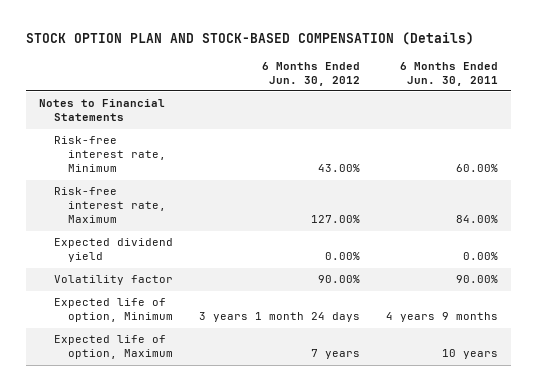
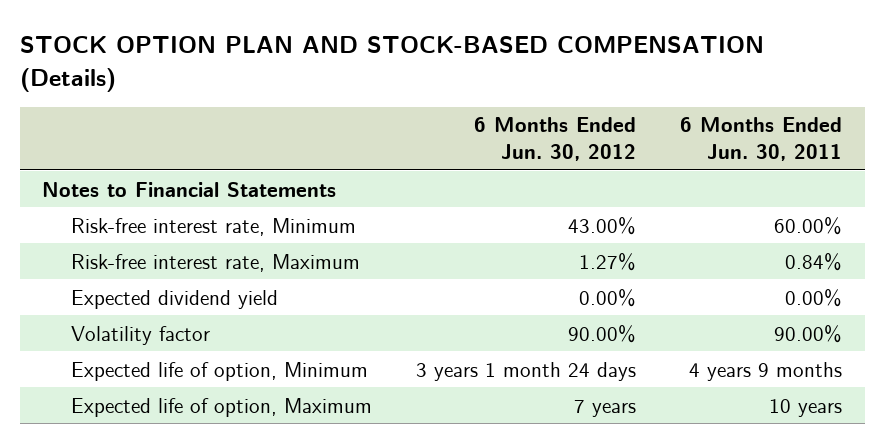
- Risk-free interest rate, Maximum | 127.00% | 84.00%
+ Risk-free interest rate, Maximum | 1.27% | 0.84%

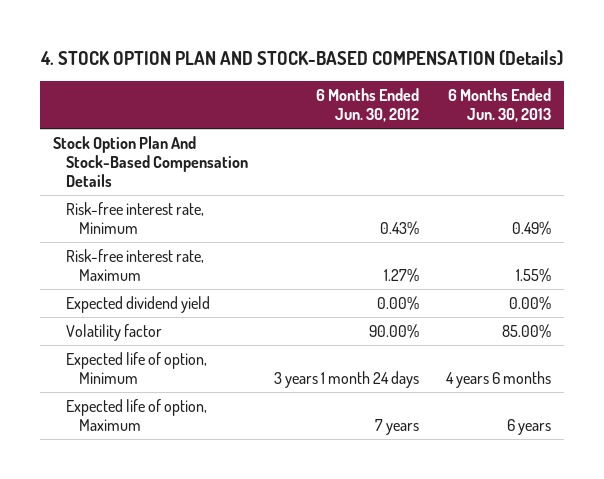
- STOCK OPTION PLAN AND STOCK-BASED COMPENSATION (Details)
+ 4. STOCK OPTION PLAN AND STOCK-BASED COMPENSATION (Details)
- | 6 Months Ended Jun. 30, 2012 | 6 Months Ended Jun. 30, 2011
+ | 6 Months Ended Jun. 30, 2012 | 6 Months Ended Jun. 30, 2013
- Notes to Financial Statements
- Risk-free interest rate, Minimum | 43.00% | 60.00%
+ Stock Option Plan And Stock-Based Compensation Details
+ Risk-free interest rate, Minimum | 0.43% | 0.49%

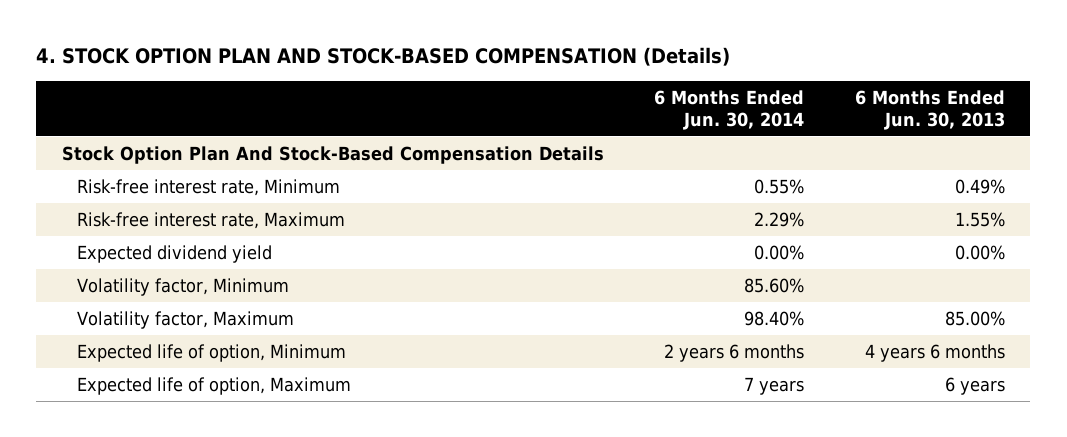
- | 6 Months Ended Jun. 30, 2012 | 6 Months Ended Jun. 30, 2013
+ | 6 Months Ended Jun. 30, 2014 | 6 Months Ended Jun. 30, 2013
- Volatility factor | 90.00% | 85.00%
+ Volatility factor, Minimum | 85.60% |
+ Volatility factor, Maximum | 98.40% | 85.00%

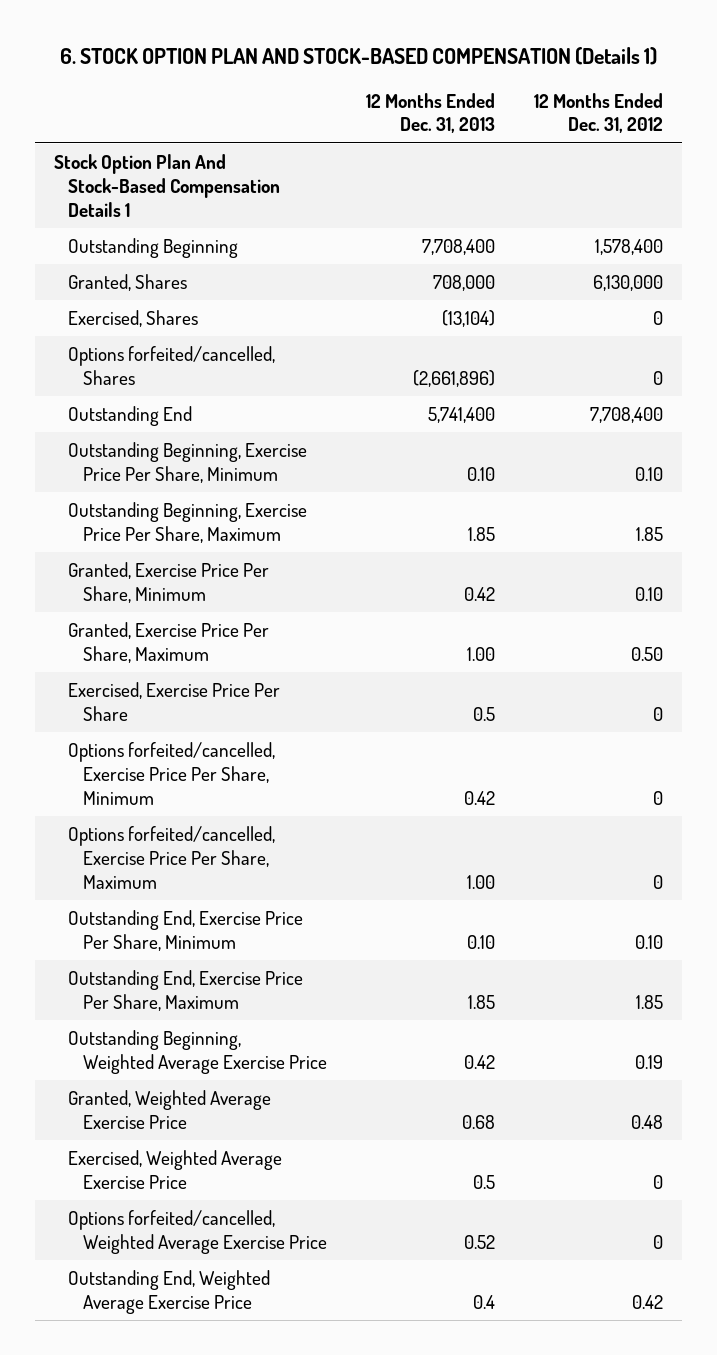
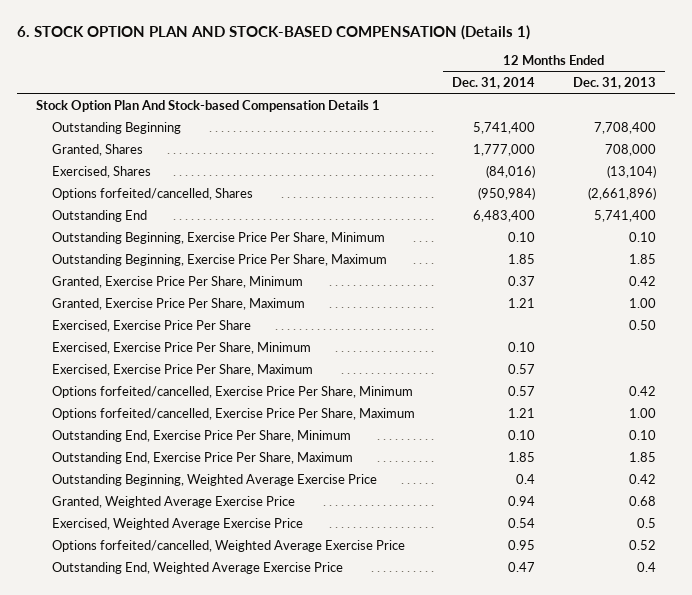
- | 12 Months Ended Dec. 31, 2013 | 12 Months Ended Dec. 31, 2012
+ | 12 Months Ended Dec. 31, 2014 | 12 Months Ended Dec. 31, 2013
- Stock Option Plan And Stock-Based Compensation Details 1
+ Stock Option Plan And Stock-based Compensation Details 1
- Exercised, Exercise Price Per Share | 0.5 | 0
+ Exercised, Exercise Price Per Share | | 0.50
+ Exercised, Exercise Price Per Share, Minimum | 0.10 |
+ Exercised, Exercise Price Per Share, Maximum | 0.57 |

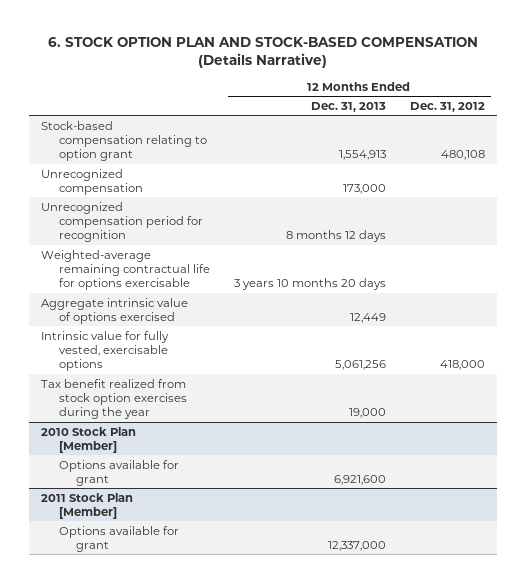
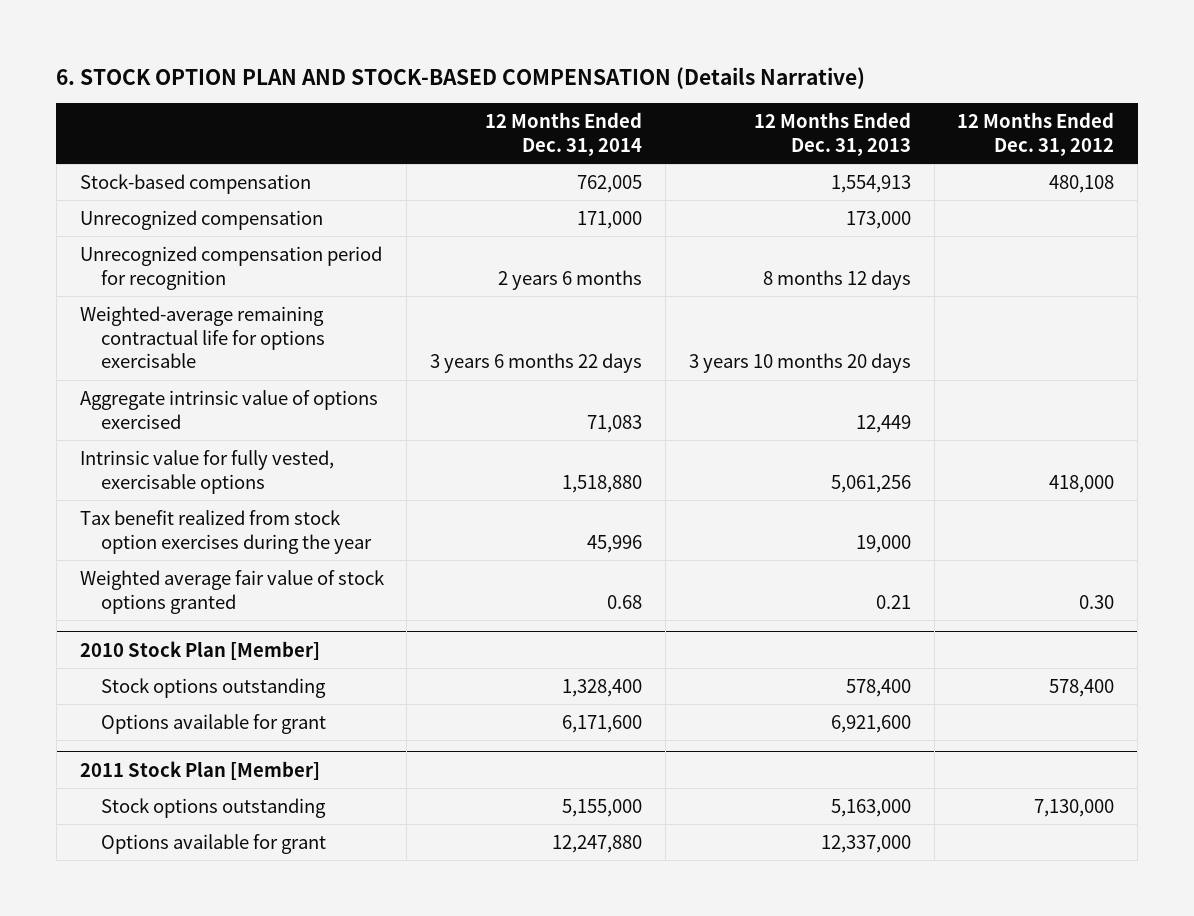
- | 12 Months Ended Dec. 31, 2013 | 12 Months Ended Dec. 31, 2012
+ | 12 Months Ended Dec. 31, 2014 | 12 Months Ended Dec. 31, 2013 | 12 Months Ended Dec. 31, 2012
- Stock-based compensation relating to option grant | 1,554,913 | 480,108
+ Stock-based compensation | 762,005 | 1,554,913 | 480,108
+ Weighted average fair value of stock options granted | 0.68 | 0.21 | 0.30
@ 2010 Stock Plan [Member]
+ Stock options outstanding | 1,328,400 | 578,400 | 578,400
@ 2011 Stock Plan [Member]
+ Stock options outstanding | 5,155,000 | 5,163,000 | 7,130,000

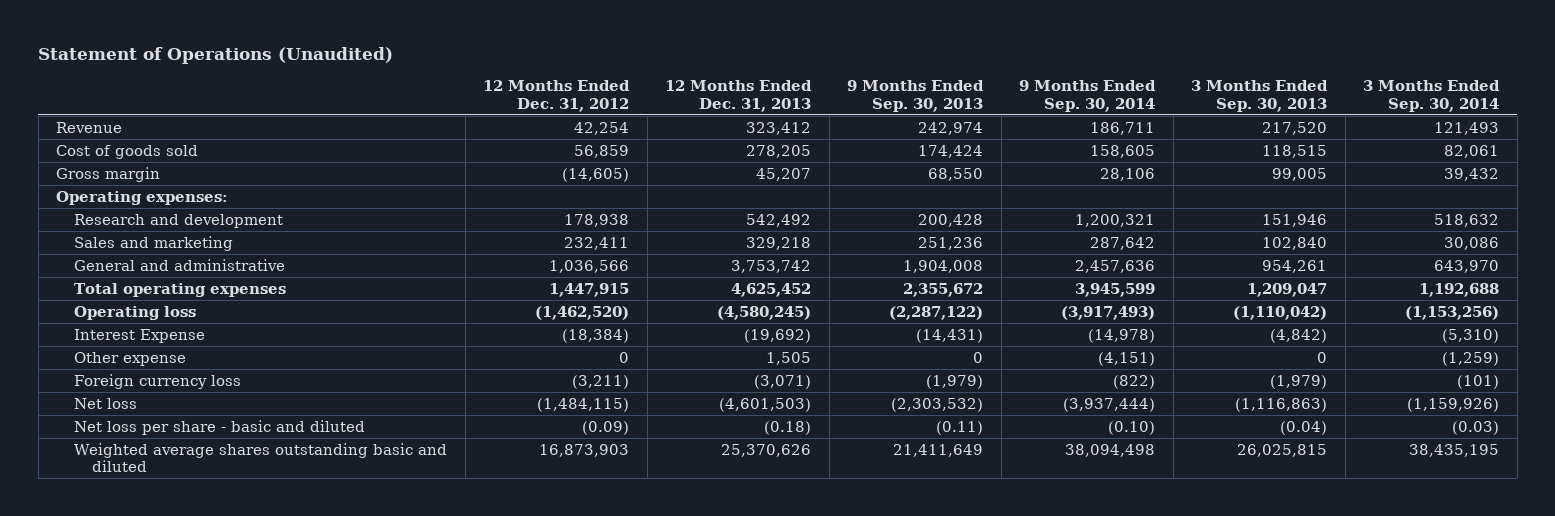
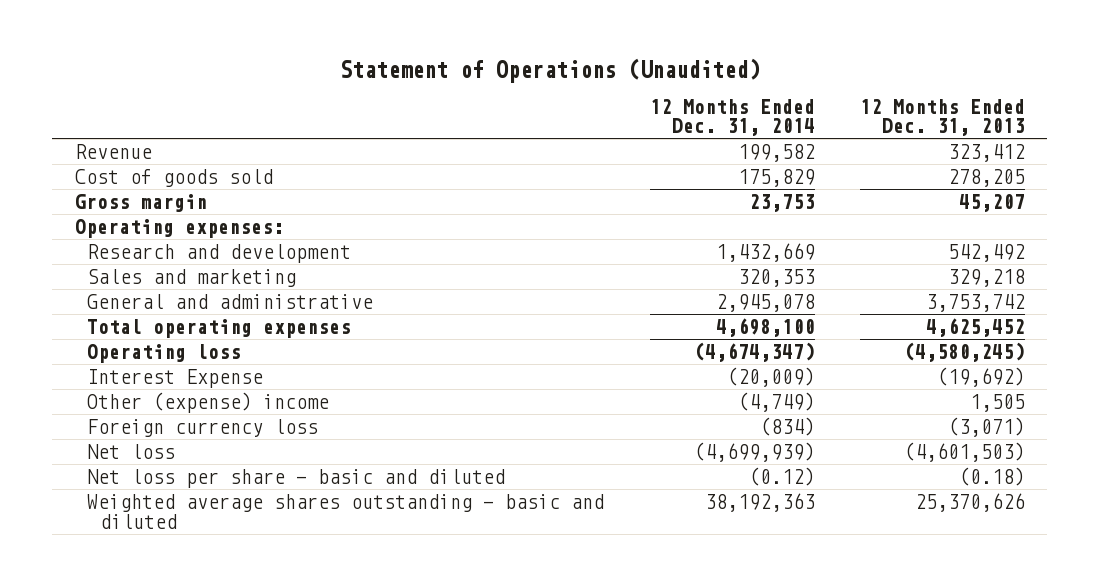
- | 12 Months Ended Dec. 31, 2012 | 12 Months Ended Dec. 31, 2013 | 9 Months Ended Sep. 30, 2013 | 9 Months Ended Sep. 30, 2014 | 3 Months Ended Sep. 30, 2013 | 3 Months Ended Sep. 30, 2014
+ | 12 Months Ended Dec. 31, 2014 | 12 Months Ended Dec. 31, 2013
- Other expense | 0 | 1,505 | 0 | (4,151) | 0 | (1,259)
+ Other (expense) income | (4,749) | 1,505
- Weighted average shares outstanding basic and diluted | 16,873,903 | 25,370,626 | 21,411,649 | 38,094,498 | 26,025,815 | 38,435,195
+ Weighted average shares outstanding - basic and diluted | 38,192,363 | 25,370,626

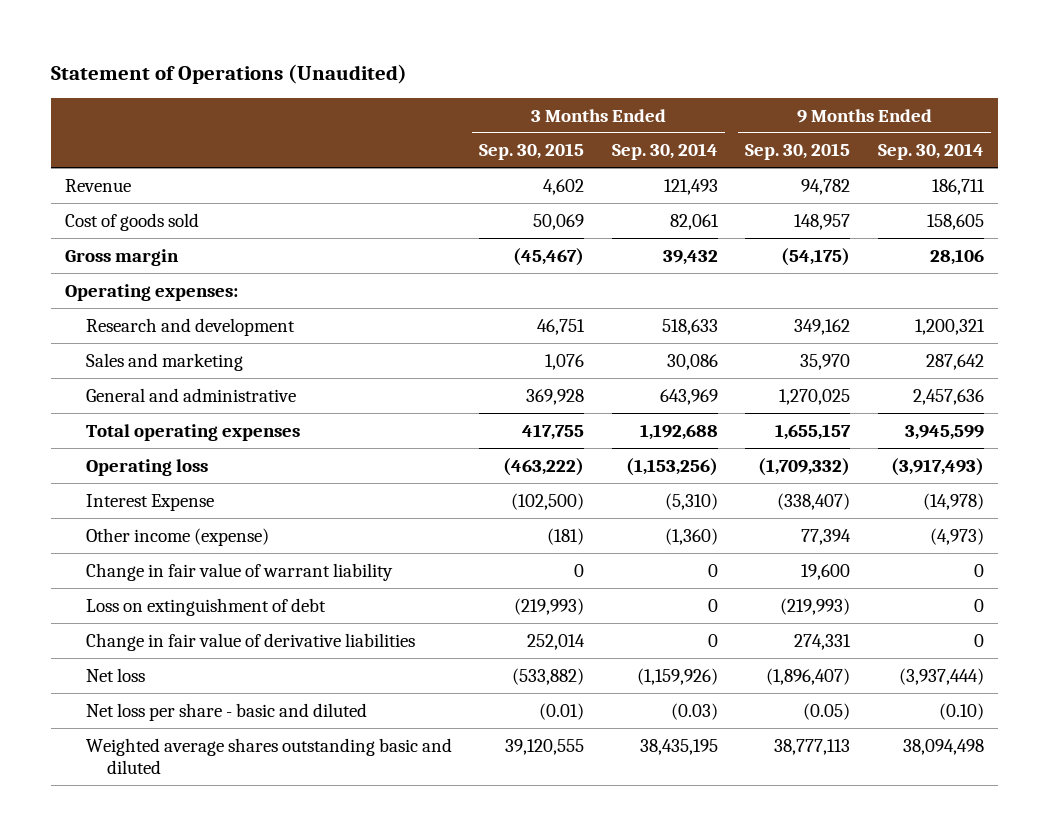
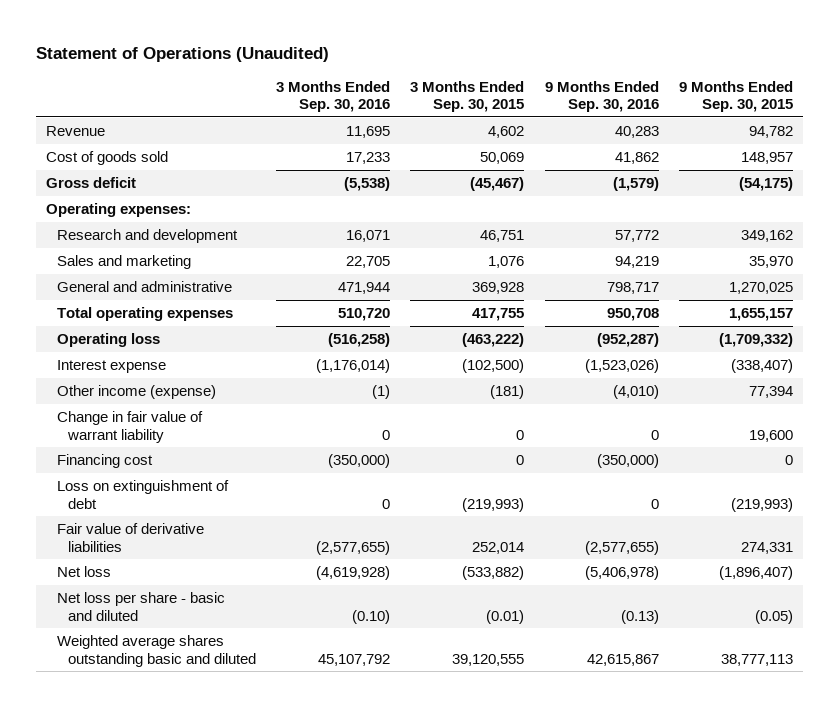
- | 3 Months Ended Sep. 30, 2015 | 3 Months Ended Sep. 30, 2014 | 9 Months Ended Sep. 30, 2015 | 9 Months Ended Sep. 30, 2014
+ | 3 Months Ended Sep. 30, 2016 | 3 Months Ended Sep. 30, 2015 | 9 Months Ended Sep. 30, 2016 | 9 Months Ended Sep. 30, 2015
- Gross margin | (45,467) | 39,432 | (54,175) | 28,106
+ Gross deficit | (5,538) | (45,467) | (1,579) | (54,175)
- Interest Expense | (102,500) | (5,310) | (338,407) | (14,978)
+ Interest expense | (1,176,014) | (102,500) | (1,523,026) | (338,407)
+ Financing cost | (350,000) | 0 | (350,000) | 0
- Change in fair value of derivative liabilities | 252,014 | 0 | 274,331 | 0
+ Fair value of derivative liabilities | (2,577,655) | 252,014 | (2,577,655) | 274,331

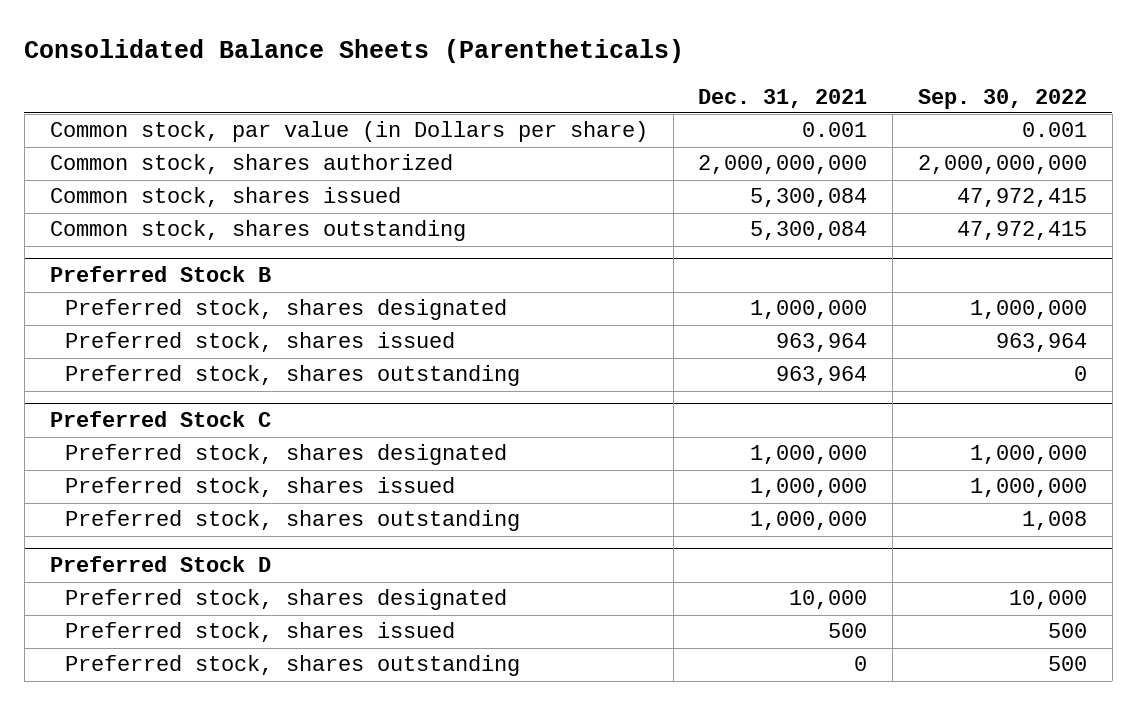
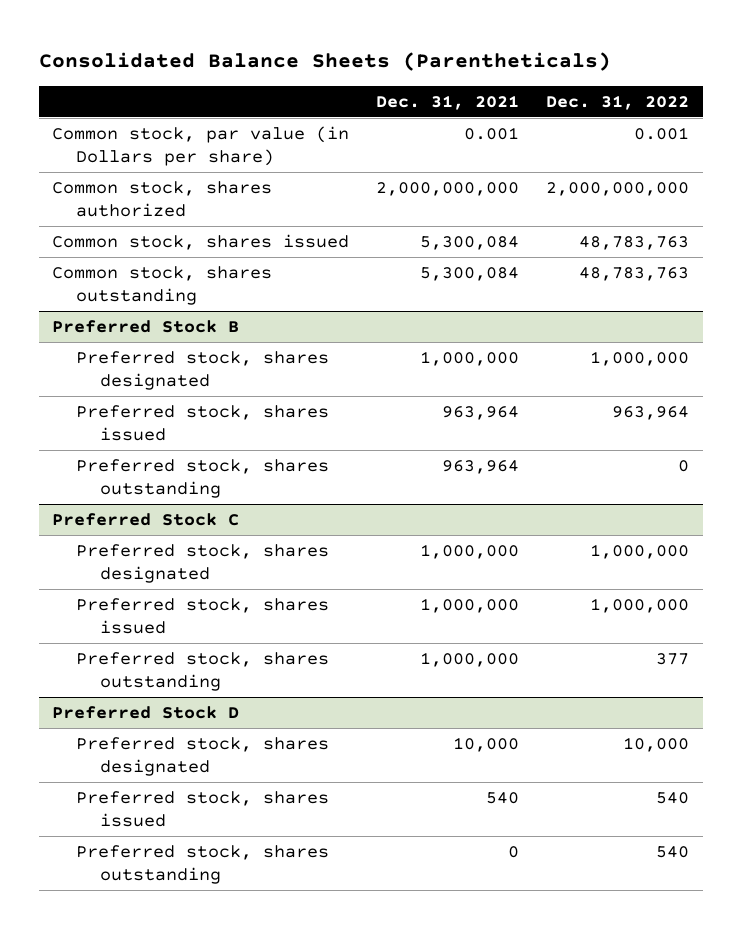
- | Dec. 31, 2021 | Sep. 30, 2022
+ | Dec. 31, 2021 | Dec. 31, 2022
@ Preferred Stock D
- Preferred stock, shares issued | 500 | 500
+ Preferred stock, shares issued | 540 | 540

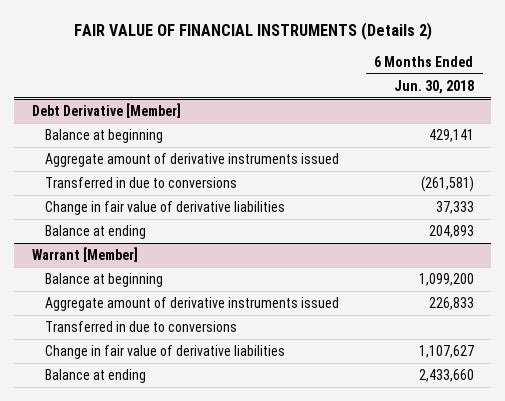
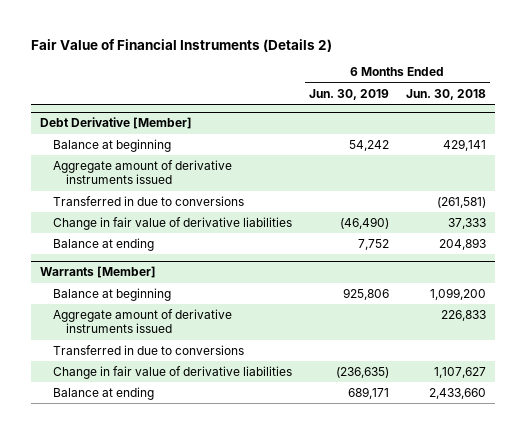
- FAIR VALUE OF FINANCIAL INSTRUMENTS (Details 2)
+ Fair Value of Financial Instruments (Details 2)
- | 6 Months Ended Jun. 30, 2018
+ | 6 Months Ended Jun. 30, 2019 | 6 Months Ended Jun. 30, 2018
- Warrant [Member]
+ Warrants [Member]

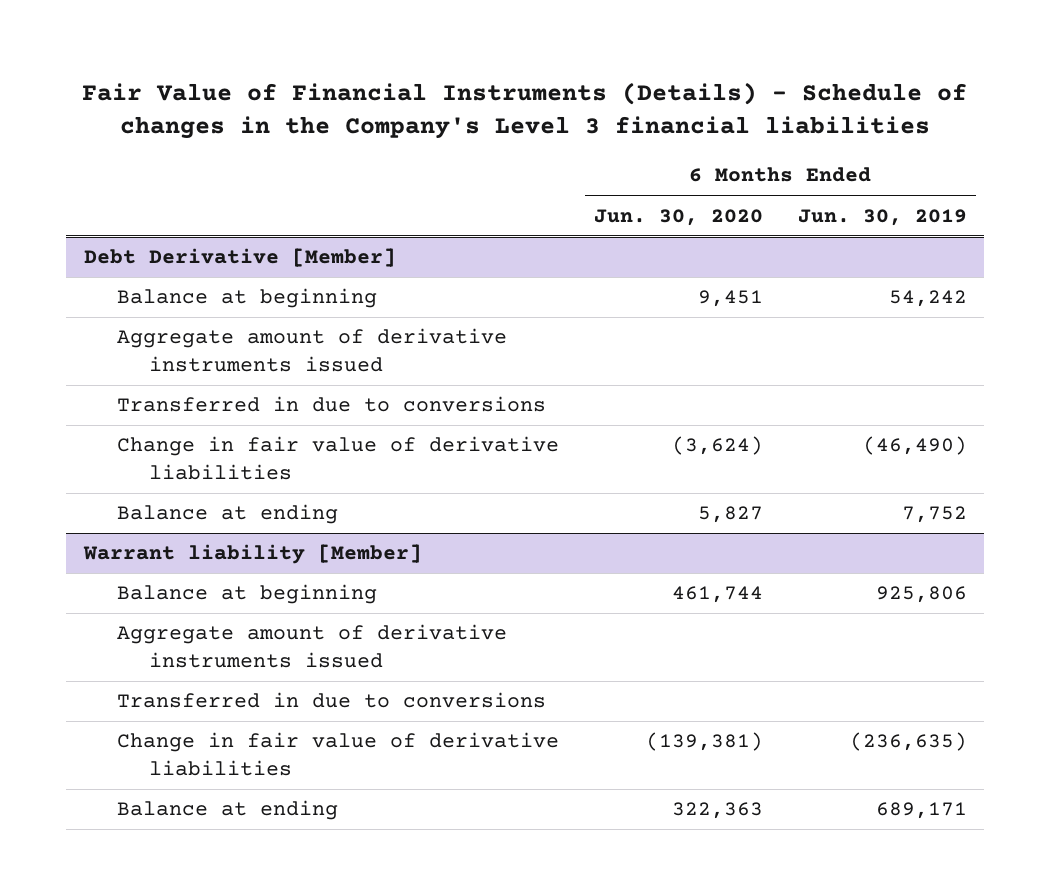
- Fair Value of Financial Instruments (Details 2)
+ Fair Value of Financial Instruments (Details) - Schedule of changes in the Company's Level 3 financial liabilities
- | 6 Months Ended Jun. 30, 2019 | 6 Months Ended Jun. 30, 2018
+ | 6 Months Ended Jun. 30, 2020 | 6 Months Ended Jun. 30, 2019
- Warrants [Member]
+ Warrant liability [Member]

